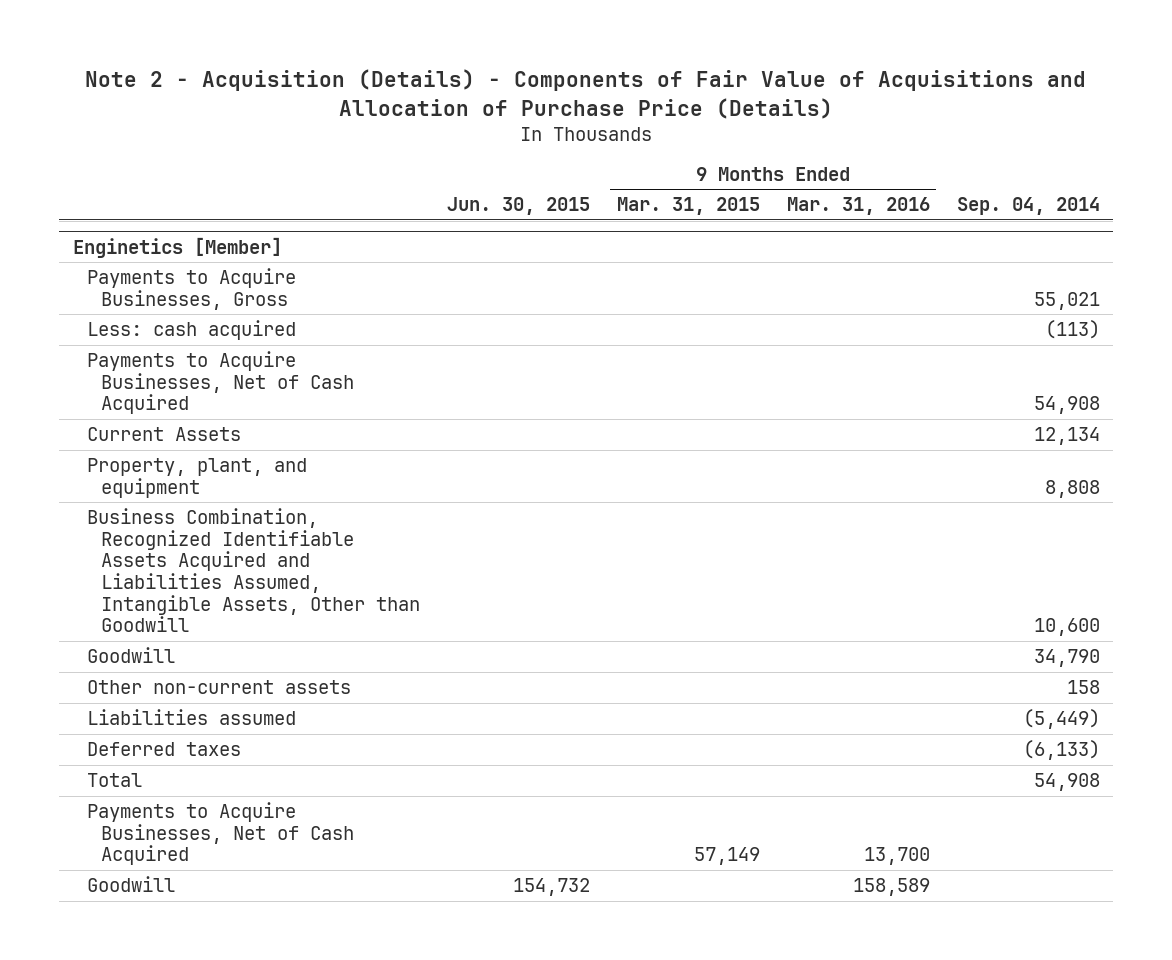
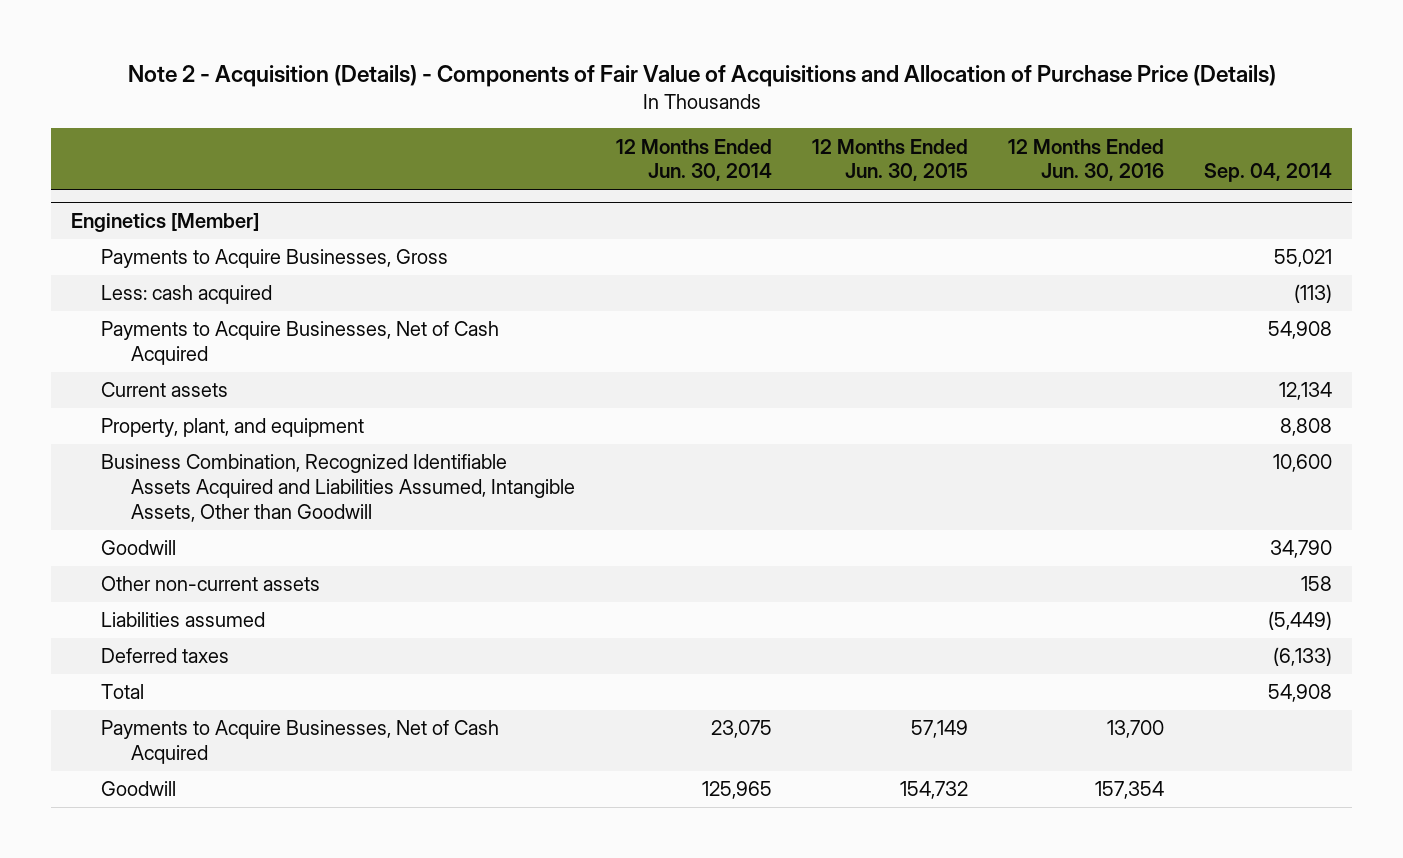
- | Jun. 30, 2015 | 9 Months Ended Mar. 31, 2015 | 9 Months Ended Mar. 31, 2016 | Sep. 04, 2014
+ | 12 Months Ended Jun. 30, 2014 | 12 Months Ended Jun. 30, 2015 | 12 Months Ended Jun. 30, 2016 | Sep. 04, 2014
@ Enginetics [Member]
- Current Assets | | | | 12,134
+ Current assets | | | | 12,134

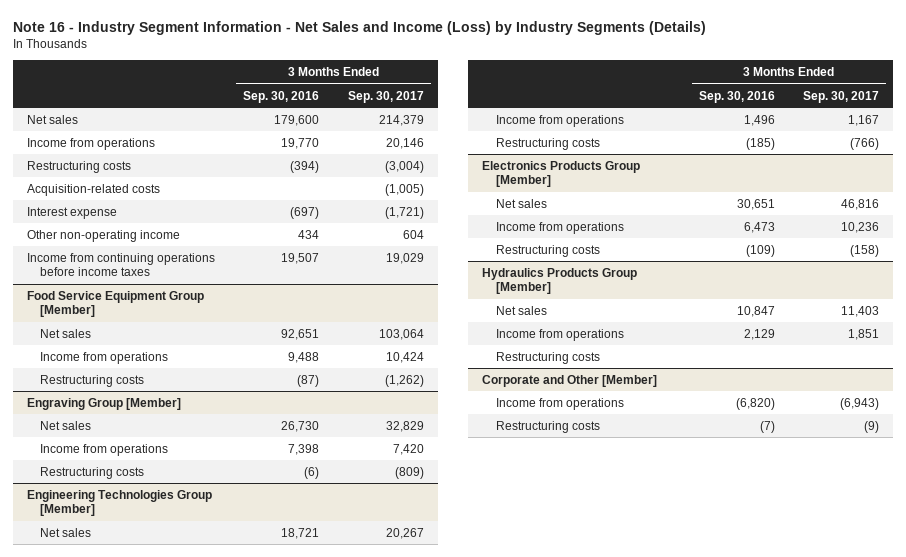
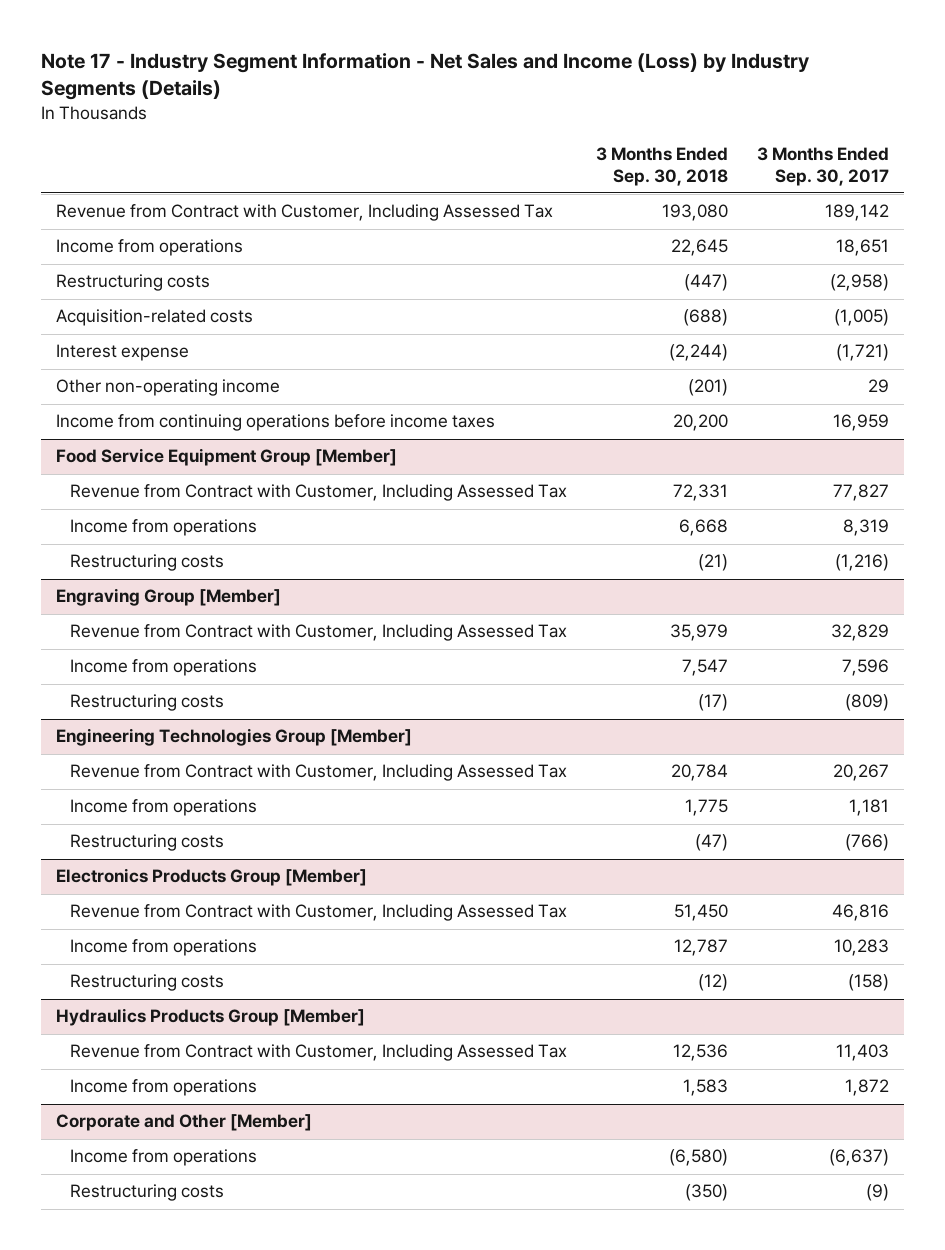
- Note 16 - Industry Segment Information - Net Sales and Income (Loss) by Industry Segments (Details)
+ Note 17 - Industry Segment Information - Net Sales and Income (Loss) by Industry Segments (Details)
- | 3 Months Ended Sep. 30, 2016 | 3 Months Ended Sep. 30, 2017
+ | 3 Months Ended Sep. 30, 2018 | 3 Months Ended Sep. 30, 2017
- Net sales | 179,600 | 214,379
- Income from operations | 19,770 | 20,146
- Restructuring costs | (394) | (3,004)
+ Revenue from Contract with Customer, Including Assessed Tax | 193,080 | 189,142
+ Income from operations | 22,645 | 18,651
+ Restructuring costs | (447) | (2,958)
- Other non-operating income | 434 | 604
- Income from continuing operations before income taxes | 19,507 | 19,029
+ Other non-operating income | (201) | 29
+ Income from continuing operations before income taxes | 20,200 | 16,959
@ Food Service Equipment Group [Member]
- Net sales | 92,651 | 103,064
- Income from operations | 9,488 | 10,424
- Restructuring costs | (87) | (1,262)
+ Revenue from Contract with Customer, Including Assessed Tax | 72,331 | 77,827
+ Income from operations | 6,668 | 8,319
+ Restructuring costs | (21) | (1,216)
@ Engraving Group [Member]
- Net sales | 26,730 | 32,829
- Income from operations | 7,398 | 7,420
+ Revenue from Contract with Customer, Including Assessed Tax | 35,979 | 32,829
+ Income from operations | 7,547 | 7,596
@ Engineering Technologies Group [Member]
- Net sales | 18,721 | 20,267
- Income from operations | 1,496 | 1,167
+ Revenue from Contract with Customer, Including Assessed Tax | 20,784 | 20,267
+ Income from operations | 1,775 | 1,181
@ Electronics Products Group [Member]
- Net sales | 30,651 | 46,816
- Income from operations | 6,473 | 10,236
+ Revenue from Contract with Customer, Including Assessed Tax | 51,450 | 46,816
+ Income from operations | 12,787 | 10,283
@ Hydraulics Products Group [Member]
- Net sales | 10,847 | 11,403
- Income from operations | 2,129 | 1,851
- Restructuring costs
+ Revenue from Contract with Customer, Including Assessed Tax | 12,536 | 11,403
+ Income from operations | 1,583 | 1,872
@ Corporate and Other [Member]
- Income from operations | (6,820) | (6,943)
+ Income from operations | (6,580) | (6,637)

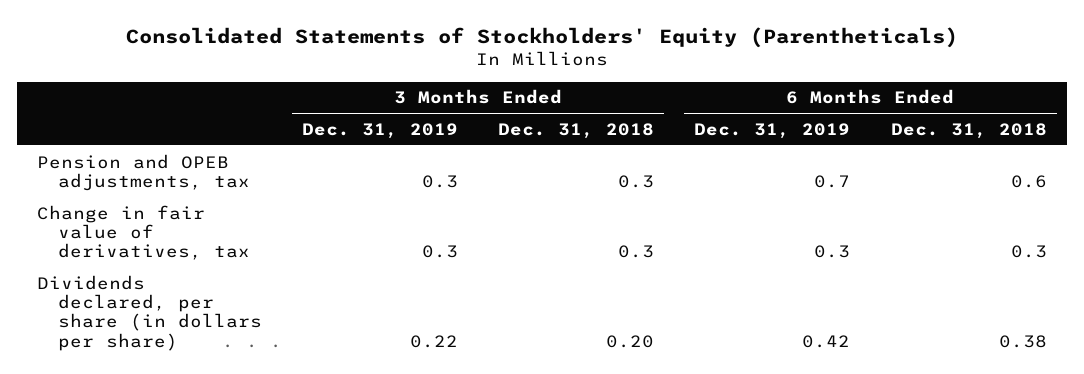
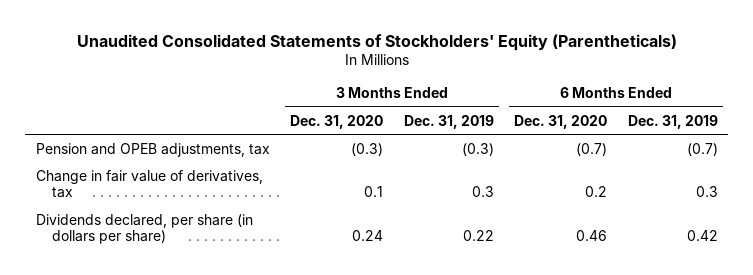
- Consolidated Statements of Stockholders' Equity (Parentheticals)
+ Unaudited Consolidated Statements of Stockholders' Equity (Parentheticals)
- | 3 Months Ended Dec. 31, 2019 | 3 Months Ended Dec. 31, 2018 | 6 Months Ended Dec. 31, 2019 | 6 Months Ended Dec. 31, 2018
+ | 3 Months Ended Dec. 31, 2020 | 3 Months Ended Dec. 31, 2019 | 6 Months Ended Dec. 31, 2020 | 6 Months Ended Dec. 31, 2019
- Pension and OPEB adjustments, tax | 0.3 | 0.3 | 0.7 | 0.6
+ Pension and OPEB adjustments, tax | (0.3) | (0.3) | (0.7) | (0.7)

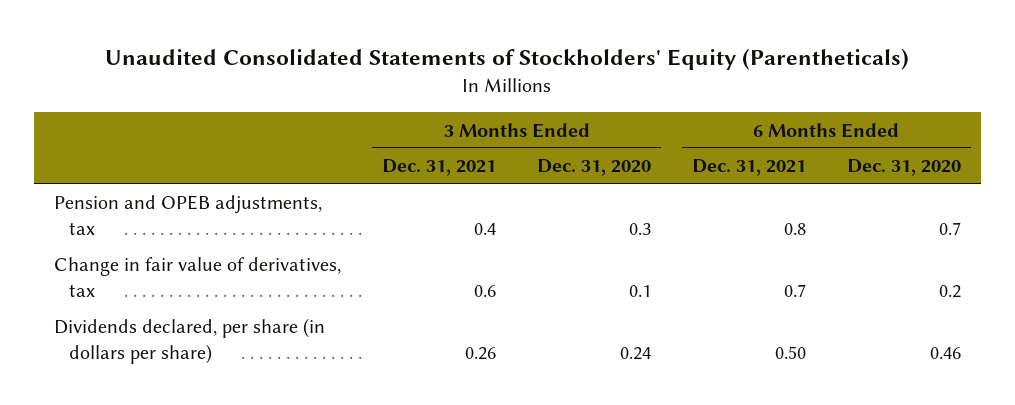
- | 3 Months Ended Dec. 31, 2020 | 3 Months Ended Dec. 31, 2019 | 6 Months Ended Dec. 31, 2020 | 6 Months Ended Dec. 31, 2019
+ | 3 Months Ended Dec. 31, 2021 | 3 Months Ended Dec. 31, 2020 | 6 Months Ended Dec. 31, 2021 | 6 Months Ended Dec. 31, 2020
- Pension and OPEB adjustments, tax | (0.3) | (0.3) | (0.7) | (0.7)
+ Pension and OPEB adjustments, tax | 0.4 | 0.3 | 0.8 | 0.7

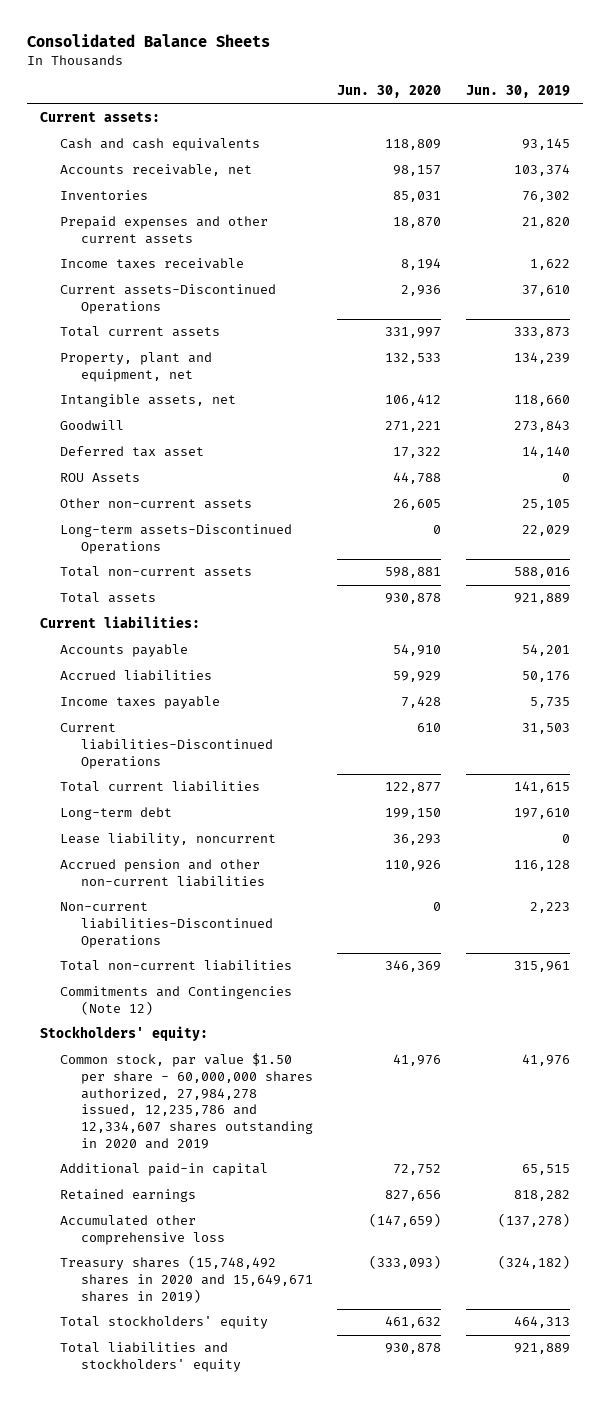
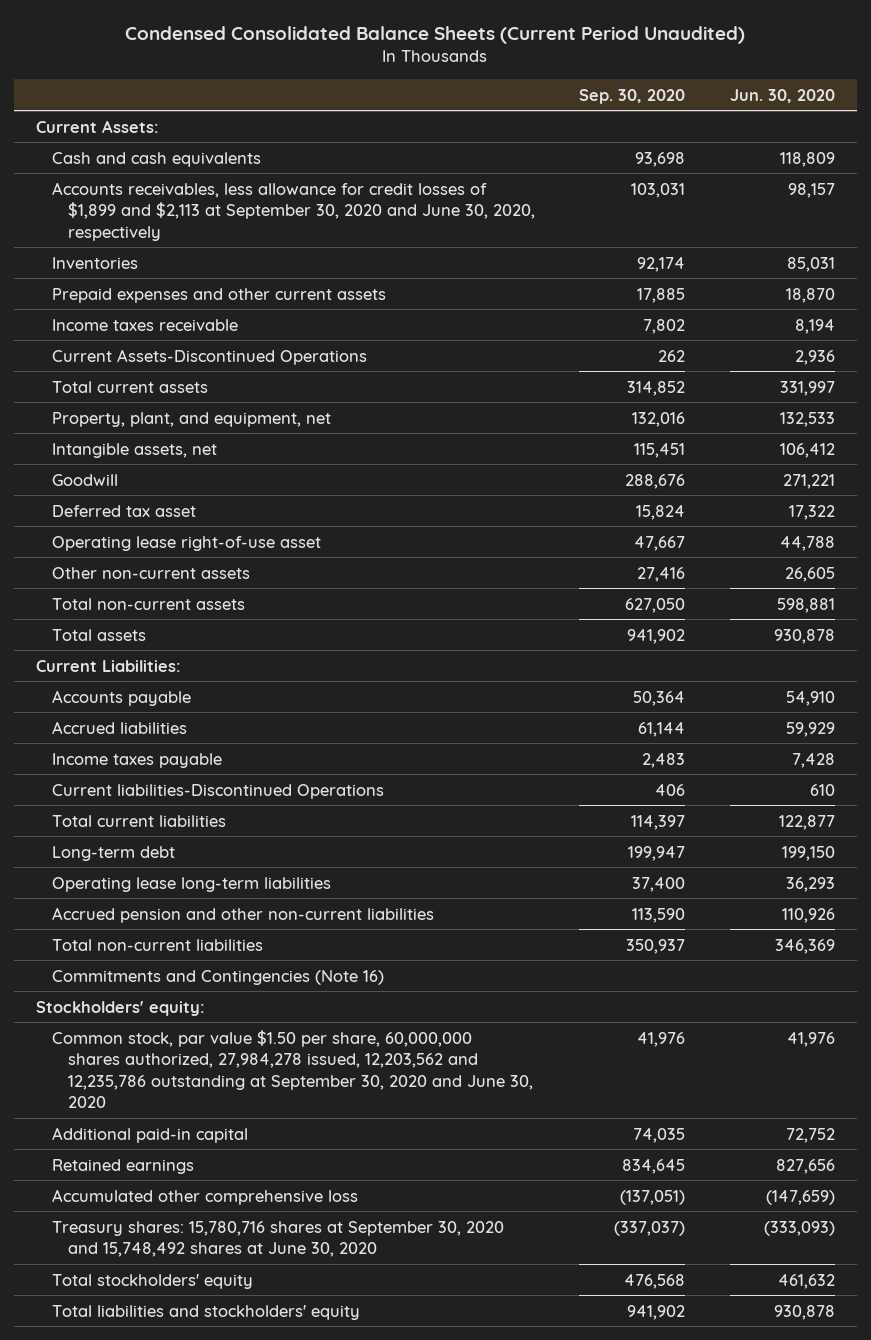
- Consolidated Balance Sheets
+ Condensed Consolidated Balance Sheets (Current Period Unaudited)
- | Jun. 30, 2020 | Jun. 30, 2019
+ | Sep. 30, 2020 | Jun. 30, 2020
- Current assets:
+ Current Assets:
- Accounts receivable, net | 98,157 | 103,374
+ Accounts receivables, less allowance for credit losses of $1,899 and $2,113 at September 30, 2020 and June 30, 2020, respectively | 103,031 | 98,157
- Current assets-Discontinued Operations | 2,936 | 37,610
+ Current Assets-Discontinued Operations | 262 | 2,936
- Property, plant and equipment, net | 132,533 | 134,239
+ Property, plant, and equipment, net | 132,016 | 132,533
- ROU Assets | 44,788 | 0
+ Operating lease right-of-use asset | 47,667 | 44,788
- Long-term assets-Discontinued Operations | 0 | 22,029
- Current liabilities:
+ Current Liabilities:
- Lease liability, noncurrent | 36,293 | 0
+ Operating lease long-term liabilities | 37,400 | 36,293
- Non-current liabilities-Discontinued Operations | 0 | 2,223
- Commitments and Contingencies (Note 12)
+ Commitments and Contingencies (Note 16)
- Common stock, par value $1.50 per share - 60,000,000 shares authorized, 27,984,278 issued, 12,235,786 and 12,334,607 shares outstanding in 2020 and 2019 | 41,976 | 41,976
+ Common stock, par value $1.50 per share, 60,000,000 shares authorized, 27,984,278 issued, 12,203,562 and 12,235,786 outstanding at September 30, 2020 and June 30, 2020 | 41,976 | 41,976
- Treasury shares (15,748,492 shares in 2020 and 15,649,671 shares in 2019) | (333,093) | (324,182)
+ Treasury shares: 15,780,716 shares at September 30, 2020 and 15,748,492 shares at June 30, 2020 | (337,037) | (333,093)

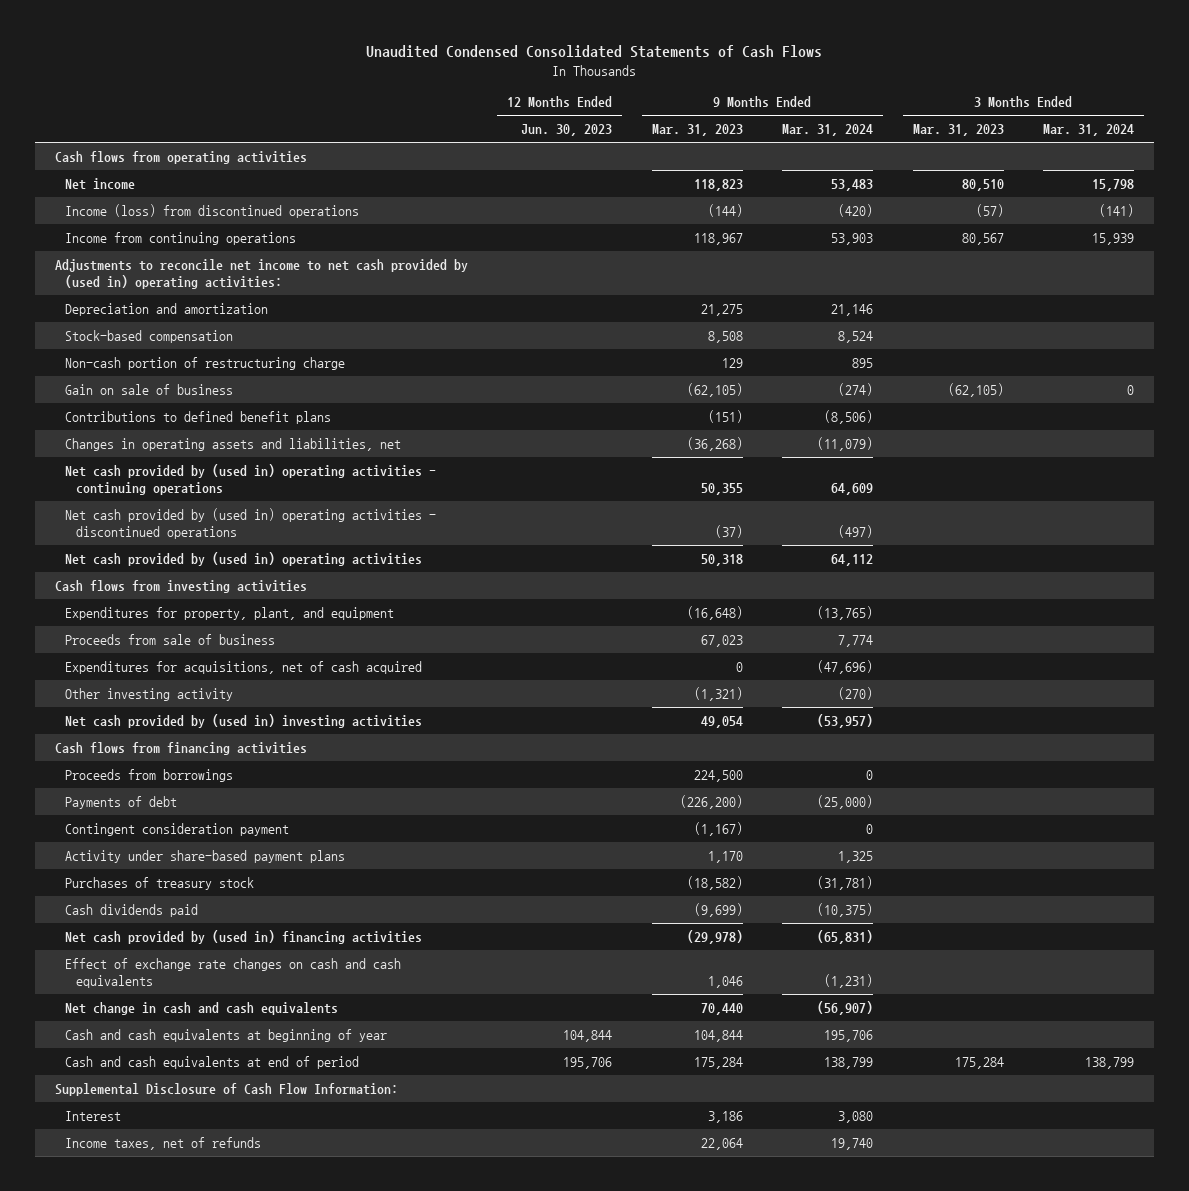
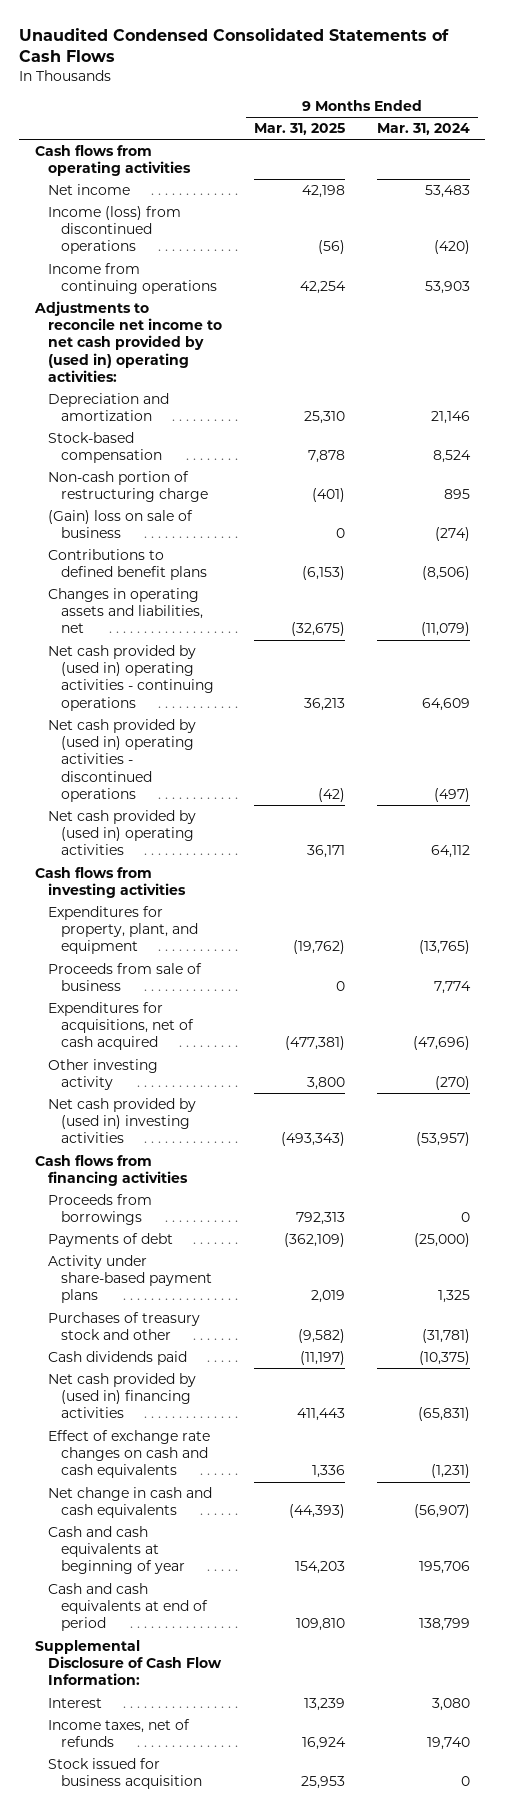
- | 12 Months Ended Jun. 30, 2023 | 9 Months Ended Mar. 31, 2023 | 9 Months Ended Mar. 31, 2024 | 3 Months Ended Mar. 31, 2023 | 3 Months Ended Mar. 31, 2024
+ | 9 Months Ended Mar. 31, 2025 | 9 Months Ended Mar. 31, 2024
- Gain on sale of business | | (62,105) | (274) | (62,105) | 0
+ (Gain) loss on sale of business | 0 | (274)
- Contingent consideration payment | | (1,167) | 0 | |
- Purchases of treasury stock | | (18,582) | (31,781) | |
+ Purchases of treasury stock and other | (9,582) | (31,781)
+ Stock issued for business acquisition | 25,953 | 0

